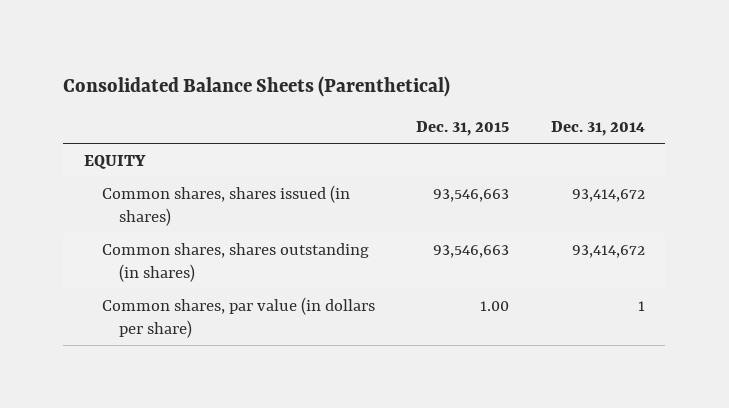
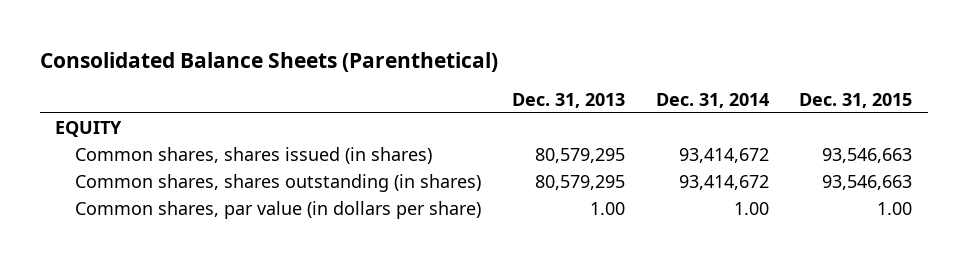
- | Dec. 31, 2015 | Dec. 31, 2014
+ | Dec. 31, 2013 | Dec. 31, 2014 | Dec. 31, 2015
- Common shares, par value (in dollars per share) | 1.00 | 1
+ Common shares, par value (in dollars per share) | 1.00 | 1.00 | 1.00

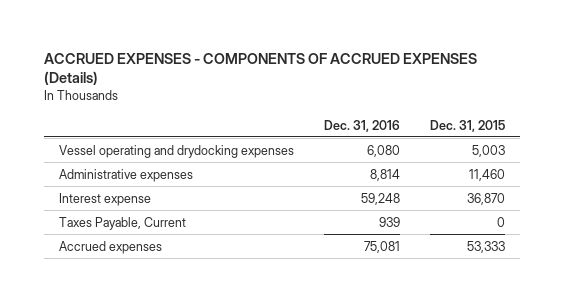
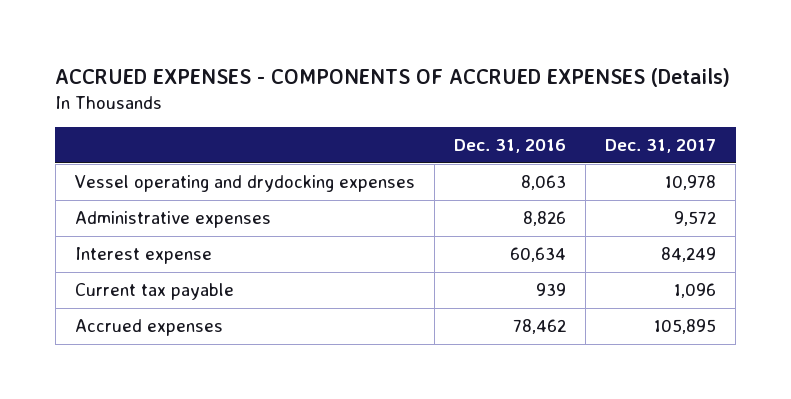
- | Dec. 31, 2016 | Dec. 31, 2015
+ | Dec. 31, 2016 | Dec. 31, 2017
- Vessel operating and drydocking expenses | 6,080 | 5,003
- Administrative expenses | 8,814 | 11,460
- Interest expense | 59,248 | 36,870
- Taxes Payable, Current | 939 | 0
- Accrued expenses | 75,081 | 53,333
+ Vessel operating and drydocking expenses | 8,063 | 10,978
+ Administrative expenses | 8,826 | 9,572
+ Interest expense | 60,634 | 84,249
+ Current tax payable | 939 | 1,096
+ Accrued expenses | 78,462 | 105,895

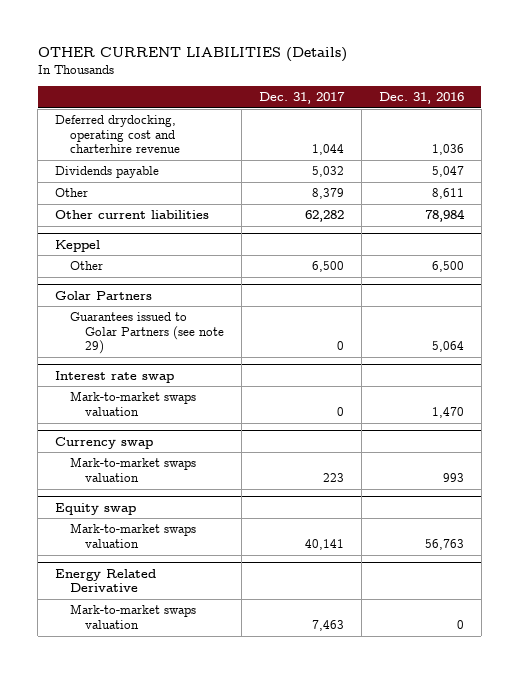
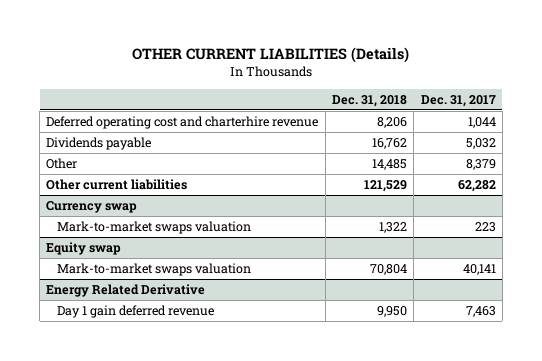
- | Dec. 31, 2017 | Dec. 31, 2016
+ | Dec. 31, 2018 | Dec. 31, 2017
- Deferred drydocking, operating cost and charterhire revenue | 1,044 | 1,036
+ Deferred operating cost and charterhire revenue | 8,206 | 1,044
- Keppel
- Other | 6,500 | 6,500
- Golar Partners
- Guarantees issued to Golar Partners (see note 29) | 0 | 5,064
- Interest rate swap
- Mark-to-market swaps valuation | 0 | 1,470
@ Energy Related Derivative
- Mark-to-market swaps valuation | 7,463 | 0
+ Day 1 gain deferred revenue | 9,950 | 7,463

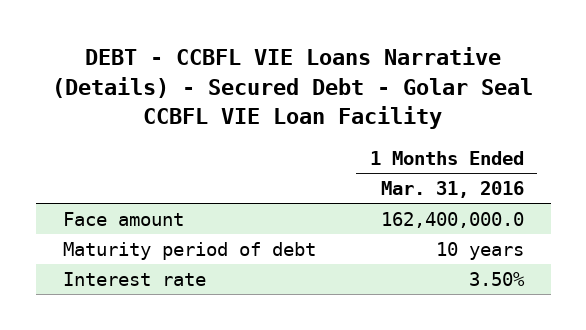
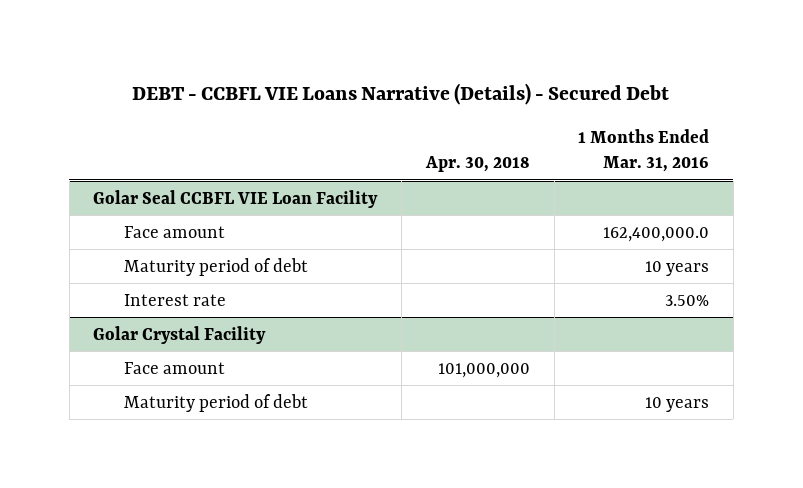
- DEBT - CCBFL VIE Loans Narrative (Details) - Secured Debt - Golar Seal CCBFL VIE Loan Facility
+ DEBT - CCBFL VIE Loans Narrative (Details) - Secured Debt
- | 1 Months Ended Mar. 31, 2016
+ | Apr. 30, 2018 | 1 Months Ended Mar. 31, 2016
+ Golar Seal CCBFL VIE Loan Facility
+ Golar Crystal Facility
+ Face amount | 101,000,000 |
+ Maturity period of debt | | 10 years

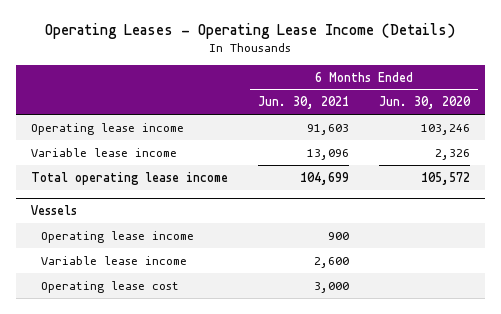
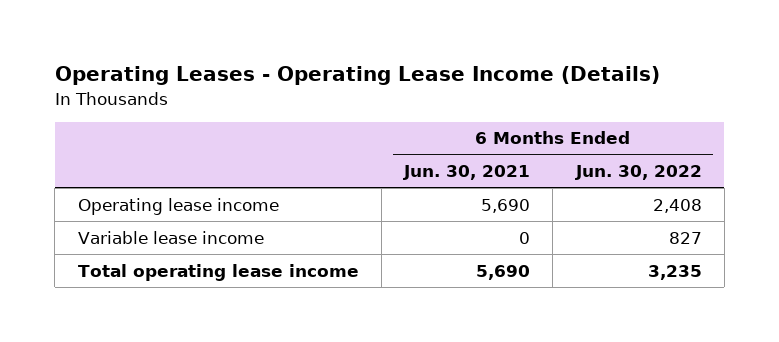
- | 6 Months Ended Jun. 30, 2021 | 6 Months Ended Jun. 30, 2020
+ | 6 Months Ended Jun. 30, 2021 | 6 Months Ended Jun. 30, 2022
- Operating lease income | 91,603 | 103,246
- Variable lease income | 13,096 | 2,326
- Total operating lease income | 104,699 | 105,572
- Vessels
- Operating lease income | 900 |
- Variable lease income | 2,600 |
- Operating lease cost | 3,000 |
+ Operating lease income | 5,690 | 2,408
+ Variable lease income | 0 | 827
+ Total operating lease income | 5,690 | 3,235

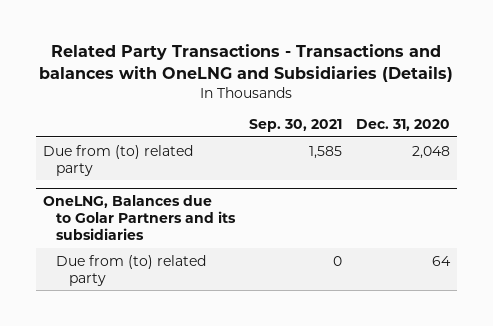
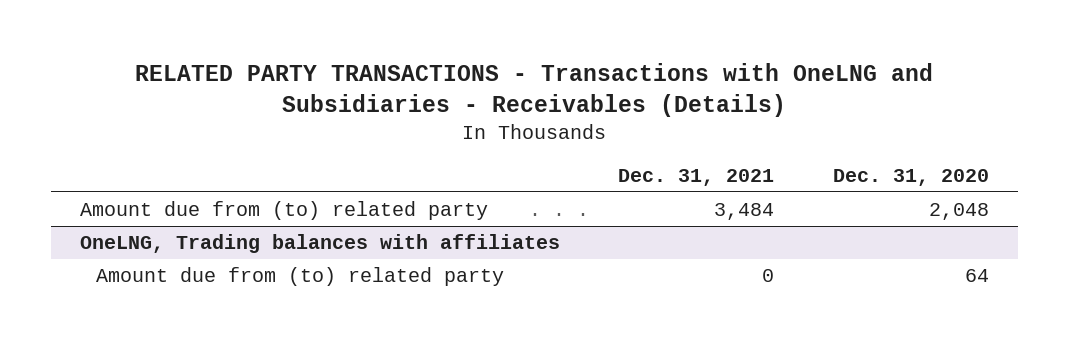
- Related Party Transactions - Transactions and balances with OneLNG and Subsidiaries (Details)
+ RELATED PARTY TRANSACTIONS - Transactions with OneLNG and Subsidiaries - Receivables (Details)
- | Sep. 30, 2021 | Dec. 31, 2020
+ | Dec. 31, 2021 | Dec. 31, 2020
- Due from (to) related party | 1,585 | 2,048
- OneLNG, Balances due to Golar Partners and its subsidiaries
- Due from (to) related party | 0 | 64
+ Amount due from (to) related party | 3,484 | 2,048
+ OneLNG, Trading balances with affiliates
+ Amount due from (to) related party | 0 | 64

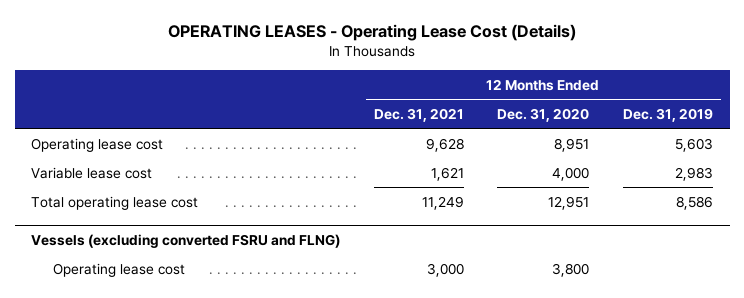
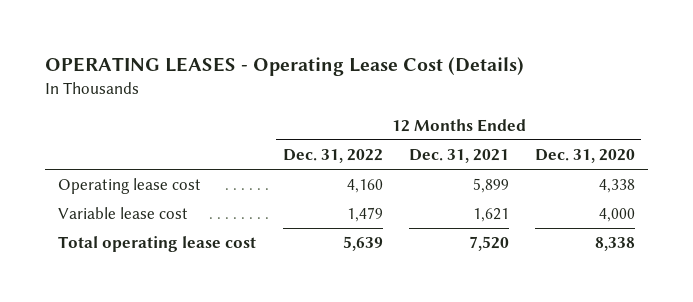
- | 12 Months Ended Dec. 31, 2021 | 12 Months Ended Dec. 31, 2020 | 12 Months Ended Dec. 31, 2019
+ | 12 Months Ended Dec. 31, 2022 | 12 Months Ended Dec. 31, 2021 | 12 Months Ended Dec. 31, 2020
- Operating lease cost | 9,628 | 8,951 | 5,603
+ Operating lease cost | 4,160 | 5,899 | 4,338
- Total operating lease cost | 11,249 | 12,951 | 8,586
- Vessels (excluding converted FSRU and FLNG)
- Operating lease cost | 3,000 | 3,800 |
+ Total operating lease cost | 5,639 | 7,520 | 8,338

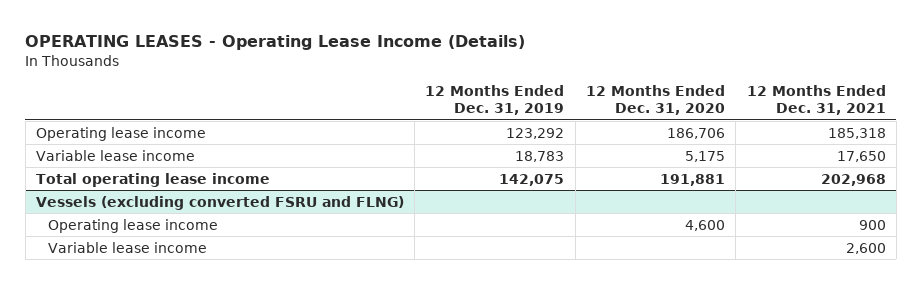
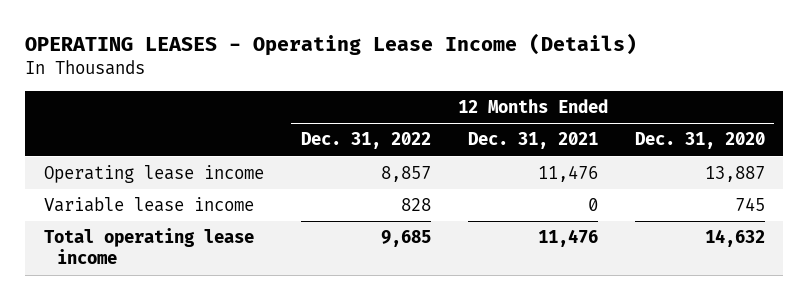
- | 12 Months Ended Dec. 31, 2019 | 12 Months Ended Dec. 31, 2020 | 12 Months Ended Dec. 31, 2021
+ | 12 Months Ended Dec. 31, 2022 | 12 Months Ended Dec. 31, 2021 | 12 Months Ended Dec. 31, 2020
- Operating lease income | 123,292 | 186,706 | 185,318
- Variable lease income | 18,783 | 5,175 | 17,650
- Total operating lease income | 142,075 | 191,881 | 202,968
- Vessels (excluding converted FSRU and FLNG)
- Operating lease income | | 4,600 | 900
- Variable lease income | | | 2,600
+ Operating lease income | 8,857 | 11,476 | 13,887
+ Variable lease income | 828 | 0 | 745
+ Total operating lease income | 9,685 | 11,476 | 14,632

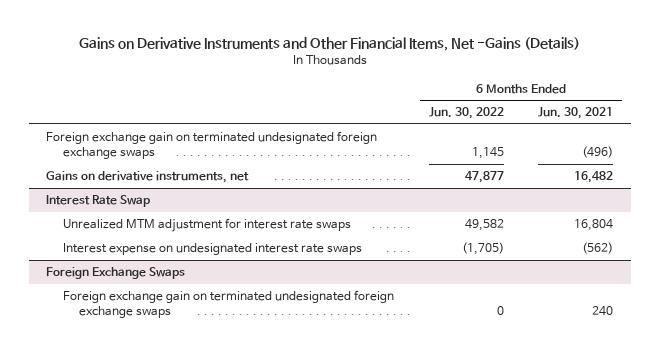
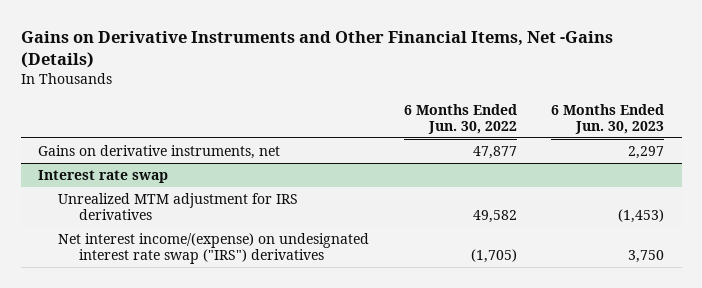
- | 6 Months Ended Jun. 30, 2022 | 6 Months Ended Jun. 30, 2021
+ | 6 Months Ended Jun. 30, 2022 | 6 Months Ended Jun. 30, 2023
- Foreign exchange gain on terminated undesignated foreign exchange swaps | 1,145 | (496)
- Interest Rate Swap
- Unrealized MTM adjustment for interest rate swaps | 49,582 | 16,804
- Interest expense on undesignated interest rate swaps | (1,705) | (562)
- Foreign Exchange Swaps
- Foreign exchange gain on terminated undesignated foreign exchange swaps | 0 | 240
+ Interest rate swap
+ Unrealized MTM adjustment for IRS derivatives | 49,582 | (1,453)
+ Net interest income/(expense) on undesignated interest rate swap ("IRS") derivatives | (1,705) | 3,750

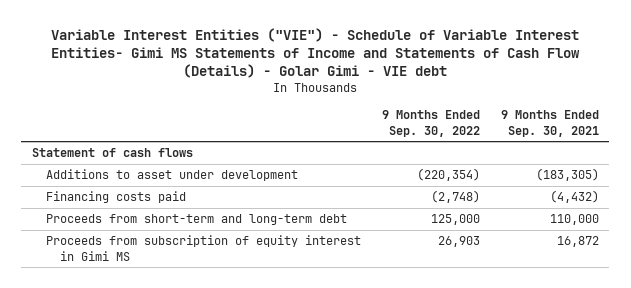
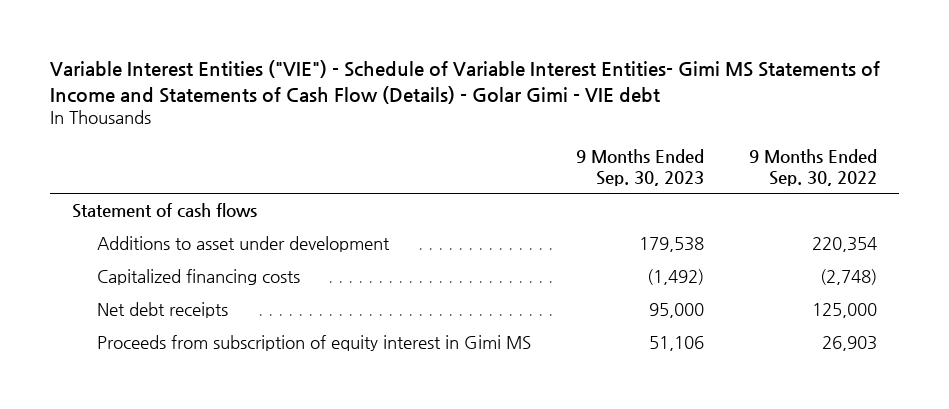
- | 9 Months Ended Sep. 30, 2022 | 9 Months Ended Sep. 30, 2021
+ | 9 Months Ended Sep. 30, 2023 | 9 Months Ended Sep. 30, 2022
- Additions to asset under development | (220,354) | (183,305)
- Financing costs paid | (2,748) | (4,432)
- Proceeds from short-term and long-term debt | 125,000 | 110,000
+ Additions to asset under development | 179,538 | 220,354
+ Capitalized financing costs | (1,492) | (2,748)
+ Net debt receipts | 95,000 | 125,000

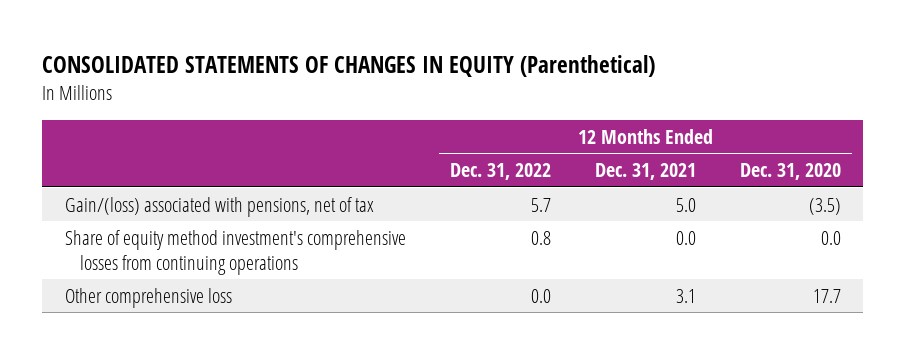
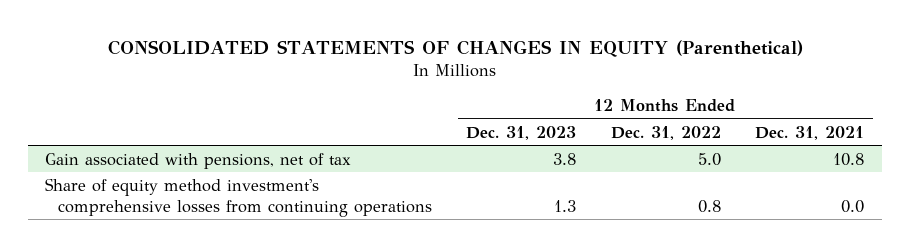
- | 12 Months Ended Dec. 31, 2022 | 12 Months Ended Dec. 31, 2021 | 12 Months Ended Dec. 31, 2020
+ | 12 Months Ended Dec. 31, 2023 | 12 Months Ended Dec. 31, 2022 | 12 Months Ended Dec. 31, 2021
- Gain/(loss) associated with pensions, net of tax | 5.7 | 5.0 | (3.5)
+ Gain associated with pensions, net of tax | 3.8 | 5.0 | 10.8
- Other comprehensive loss | 0.0 | 3.1 | 17.7

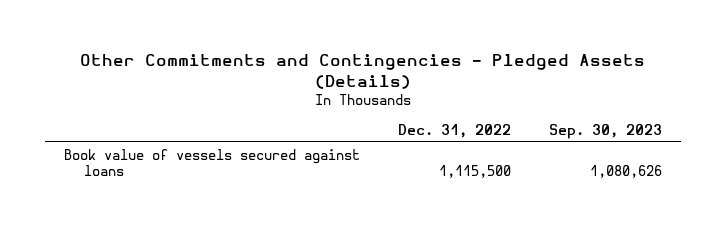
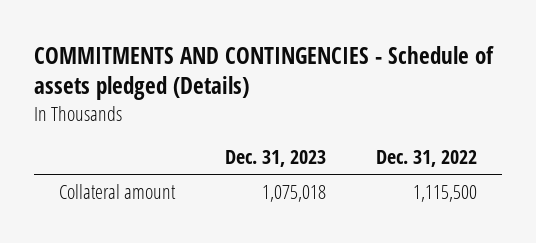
- Other Commitments and Contingencies - Pledged Assets (Details)
+ COMMITMENTS AND CONTINGENCIES - Schedule of assets pledged (Details)
- | Dec. 31, 2022 | Sep. 30, 2023
+ | Dec. 31, 2023 | Dec. 31, 2022
- Book value of vessels secured against loans | 1,115,500 | 1,080,626
+ Collateral amount | 1,075,018 | 1,115,500

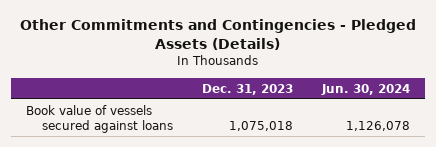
- COMMITMENTS AND CONTINGENCIES - Schedule of assets pledged (Details)
+ Other Commitments and Contingencies - Pledged Assets (Details)
- | Dec. 31, 2023 | Dec. 31, 2022
+ | Dec. 31, 2023 | Jun. 30, 2024
- Collateral amount | 1,075,018 | 1,115,500
+ Book value of vessels secured against loans | 1,075,018 | 1,126,078

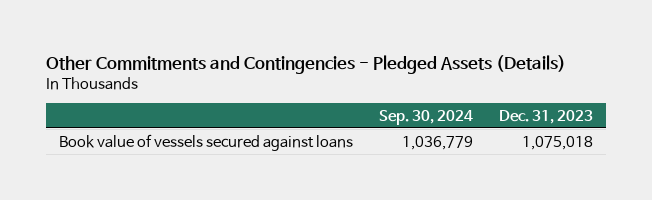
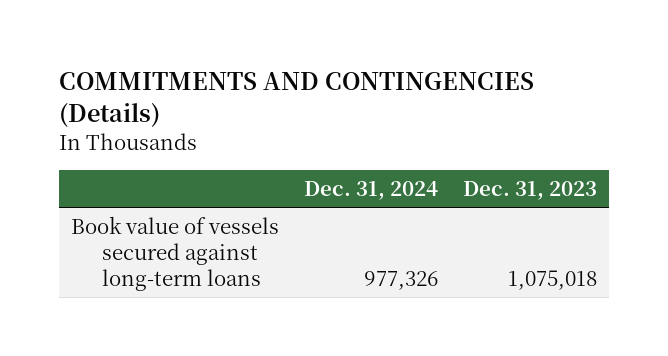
- Other Commitments and Contingencies - Pledged Assets (Details)
+ COMMITMENTS AND CONTINGENCIES (Details)
- | Sep. 30, 2024 | Dec. 31, 2023
+ | Dec. 31, 2024 | Dec. 31, 2023
- Book value of vessels secured against loans | 1,036,779 | 1,075,018
+ Book value of vessels secured against long-term loans | 977,326 | 1,075,018

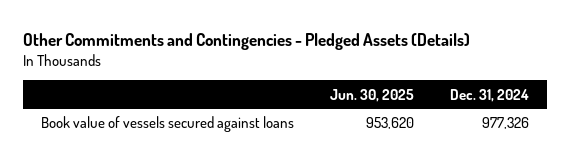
- COMMITMENTS AND CONTINGENCIES (Details)
+ Other Commitments and Contingencies - Pledged Assets (Details)
- | Dec. 31, 2024 | Dec. 31, 2023
+ | Jun. 30, 2025 | Dec. 31, 2024
- Book value of vessels secured against long-term loans | 977,326 | 1,075,018
+ Book value of vessels secured against loans | 953,620 | 977,326

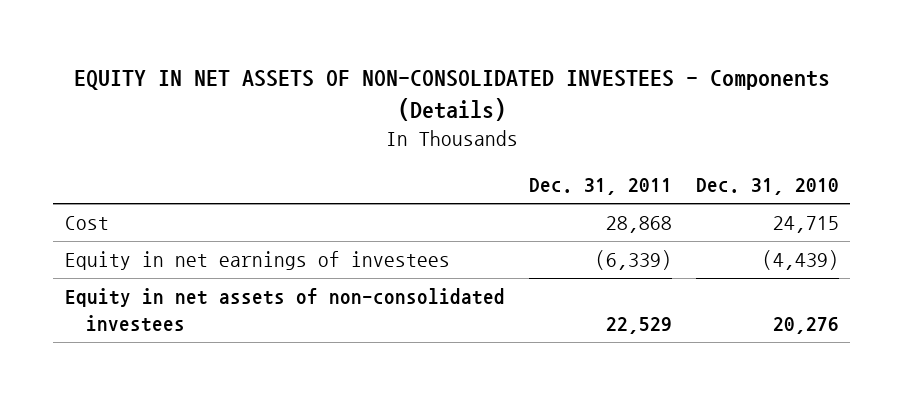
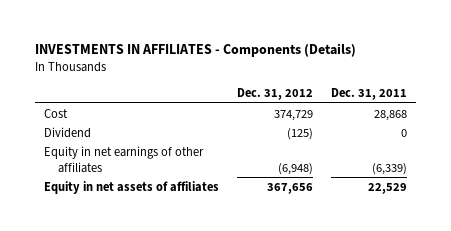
- EQUITY IN NET ASSETS OF NON-CONSOLIDATED INVESTEES - Components (Details)
+ INVESTMENTS IN AFFILIATES - Components (Details)
- | Dec. 31, 2011 | Dec. 31, 2010
+ | Dec. 31, 2012 | Dec. 31, 2011
- Equity in net earnings of investees | (6,339) | (4,439)
- Equity in net assets of non-consolidated investees | 22,529 | 20,276
+ Dividend | (125) | 0
+ Equity in net earnings of other affiliates | (6,948) | (6,339)
+ Equity in net assets of affiliates | 367,656 | 22,529

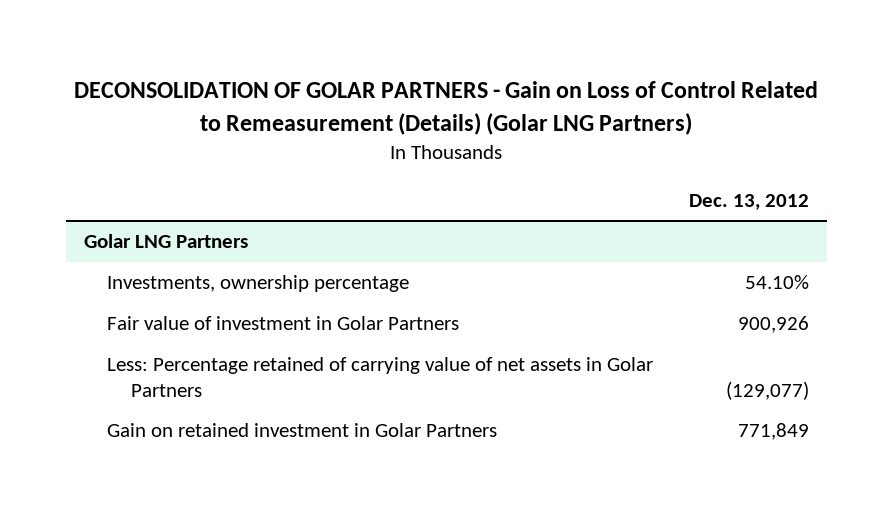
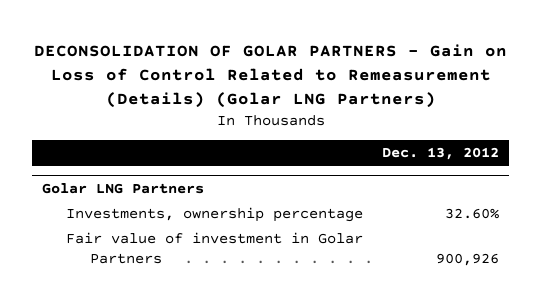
@ Golar LNG Partners
- Investments, ownership percentage | 54.10%
+ Investments, ownership percentage | 32.60%
- Less: Percentage retained of carrying value of net assets in Golar Partners | (129,077)
- Gain on retained investment in Golar Partners | 771,849

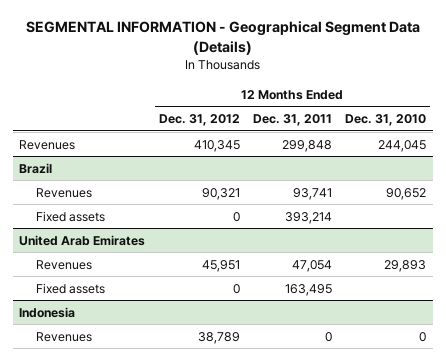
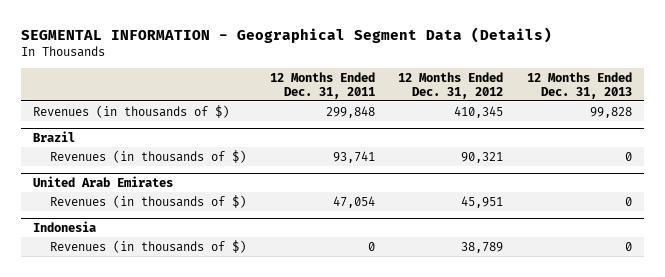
- | 12 Months Ended Dec. 31, 2012 | 12 Months Ended Dec. 31, 2011 | 12 Months Ended Dec. 31, 2010
+ | 12 Months Ended Dec. 31, 2011 | 12 Months Ended Dec. 31, 2012 | 12 Months Ended Dec. 31, 2013
- Revenues | 410,345 | 299,848 | 244,045
+ Revenues (in thousands of $) | 299,848 | 410,345 | 99,828
@ Brazil
- Revenues | 90,321 | 93,741 | 90,652
- Fixed assets | 0 | 393,214 |
+ Revenues (in thousands of $) | 93,741 | 90,321 | 0
@ United Arab Emirates
- Revenues | 45,951 | 47,054 | 29,893
- Fixed assets | 0 | 163,495 |
+ Revenues (in thousands of $) | 47,054 | 45,951 | 0
@ Indonesia
- Revenues | 38,789 | 0 | 0
+ Revenues (in thousands of $) | 0 | 38,789 | 0

